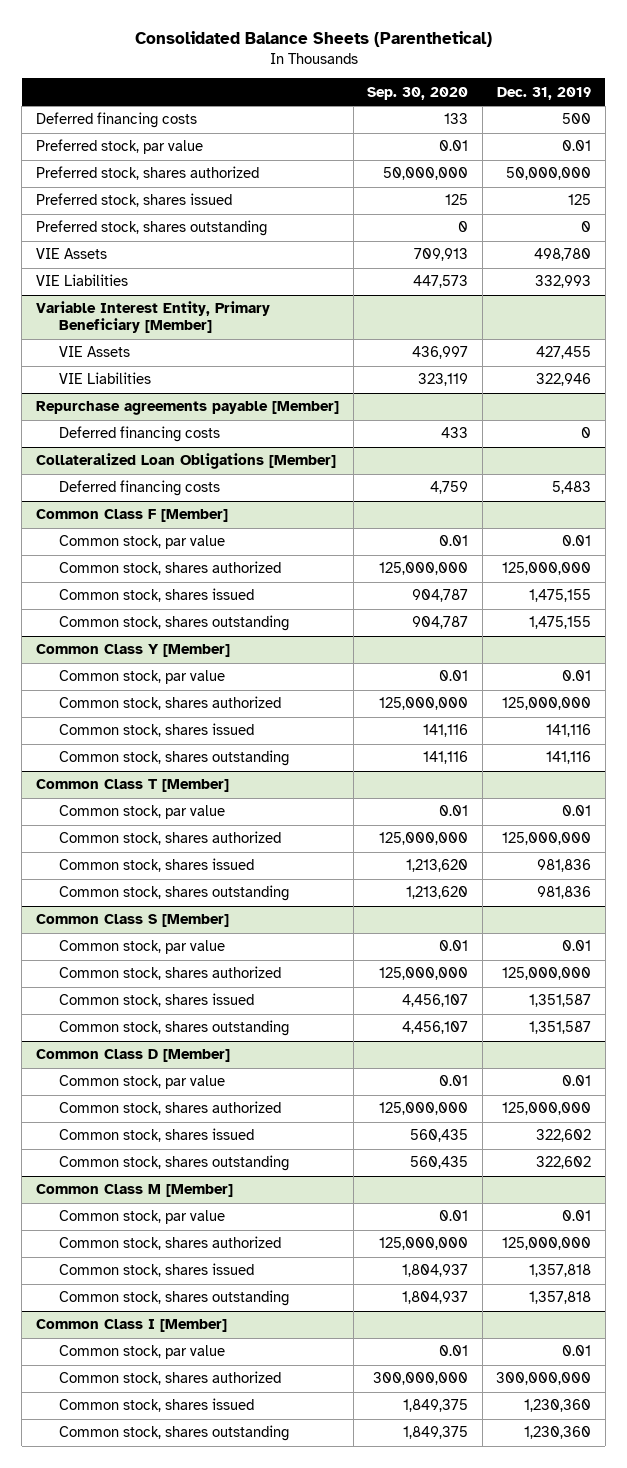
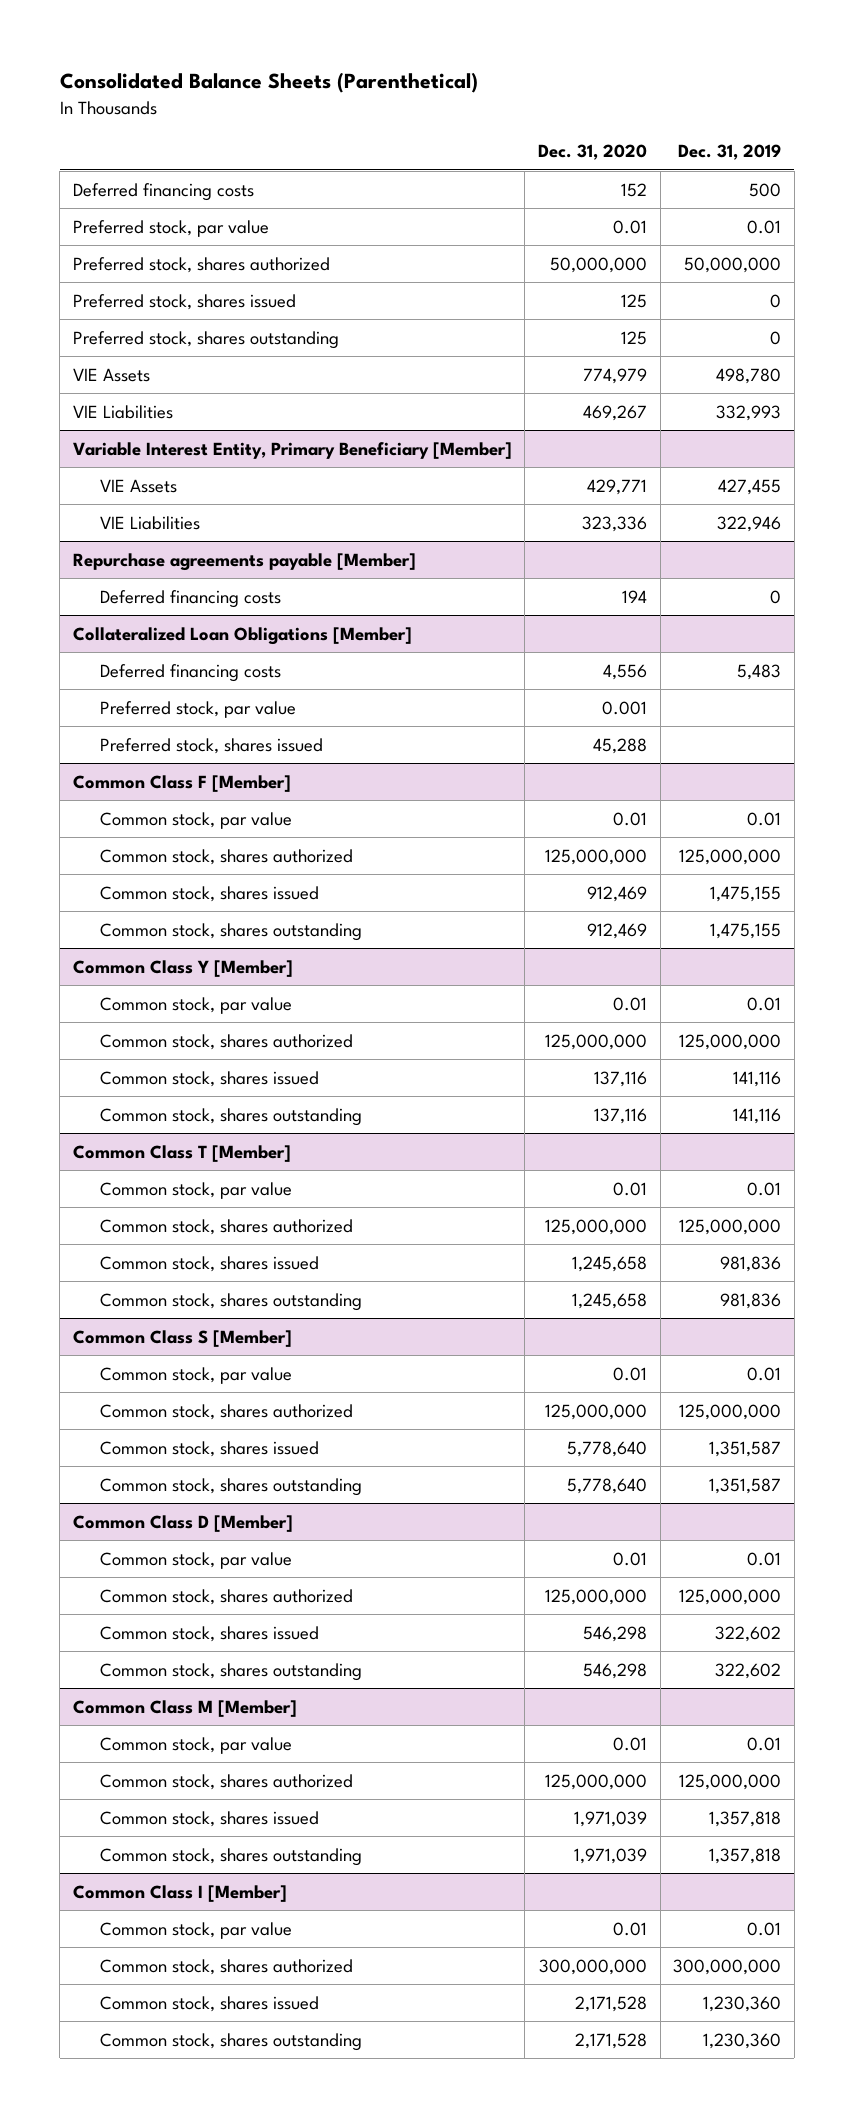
- | Sep. 30, 2020 | Dec. 31, 2019
+ | Dec. 31, 2020 | Dec. 31, 2019
- Preferred stock, shares issued | 125 | 125
+ Preferred stock, shares issued | 125 | 0
@ Collateralized Loan Obligations [Member]
+ Preferred stock, par value | 0.001 |
+ Preferred stock, shares issued | 45,288 |

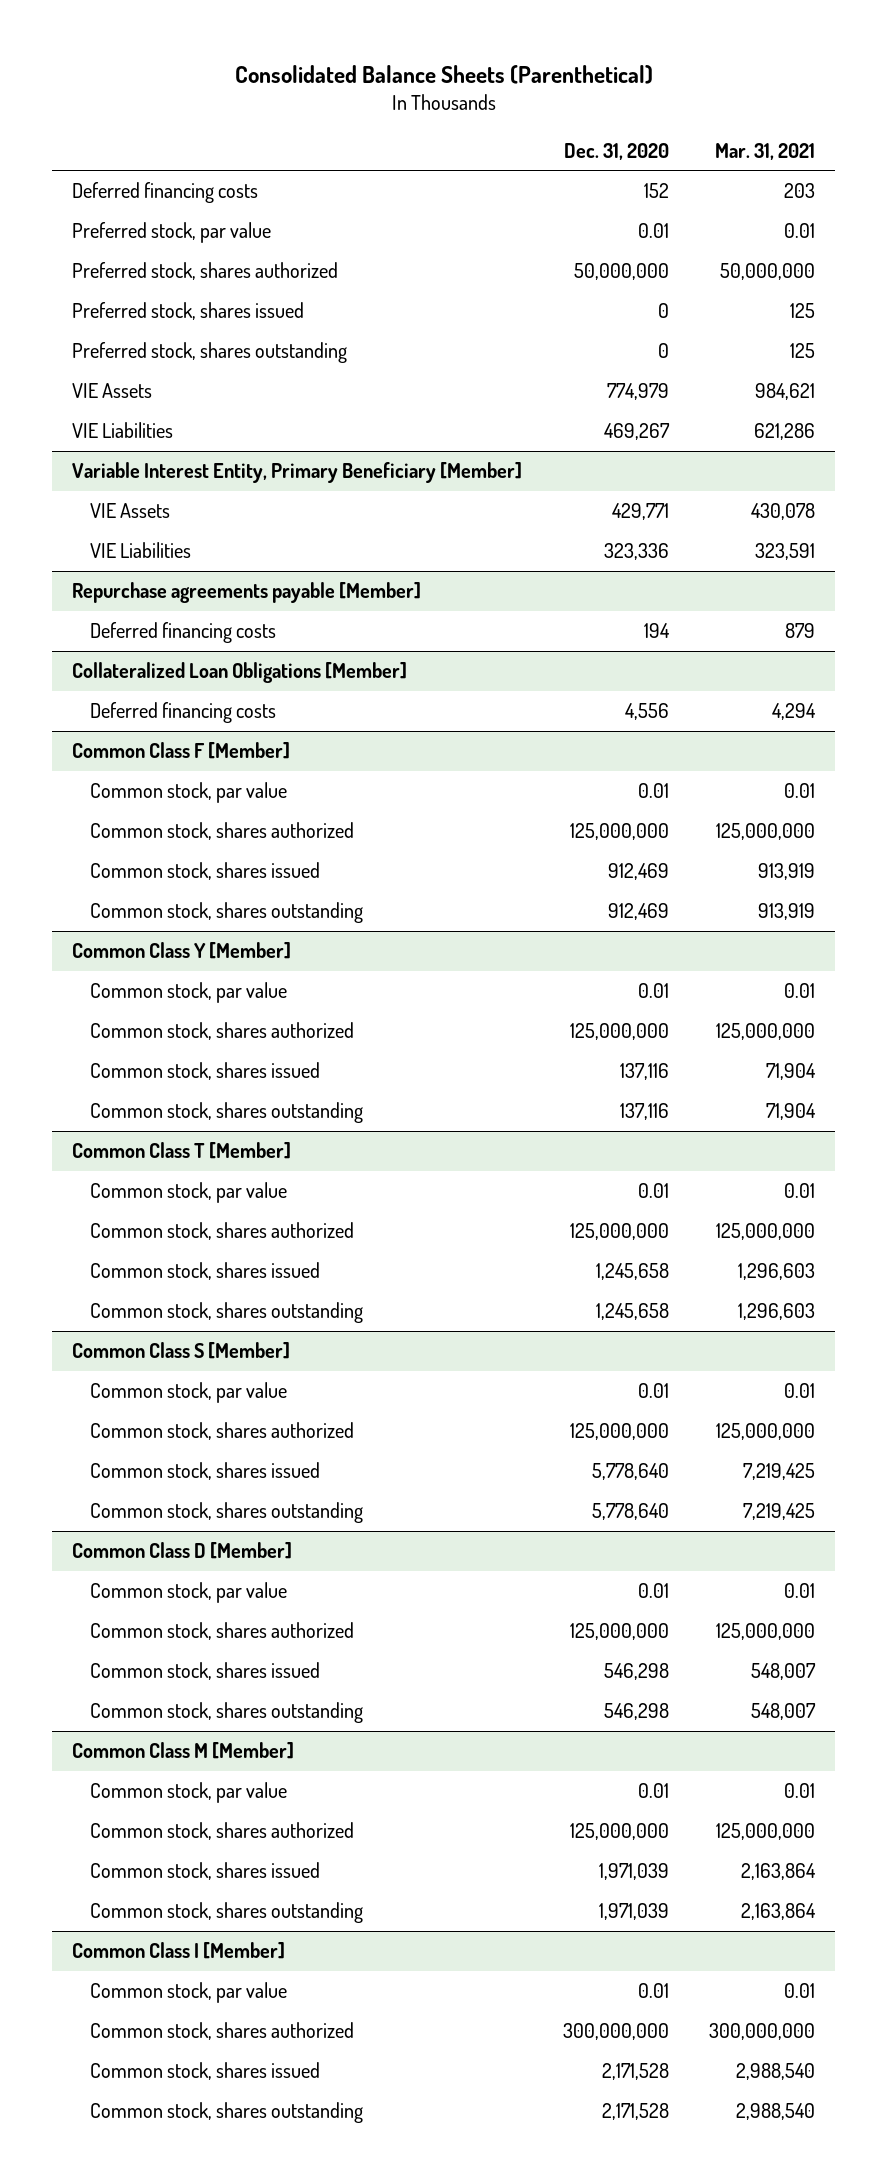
- | Dec. 31, 2020 | Dec. 31, 2019
+ | Dec. 31, 2020 | Mar. 31, 2021
- Preferred stock, shares issued | 125 | 0
- Preferred stock, shares outstanding | 125 | 0
+ Preferred stock, shares issued | 0 | 125
+ Preferred stock, shares outstanding | 0 | 125
@ Collateralized Loan Obligations [Member]
- Preferred stock, par value | 0.001 |
- Preferred stock, shares issued | 45,288 |

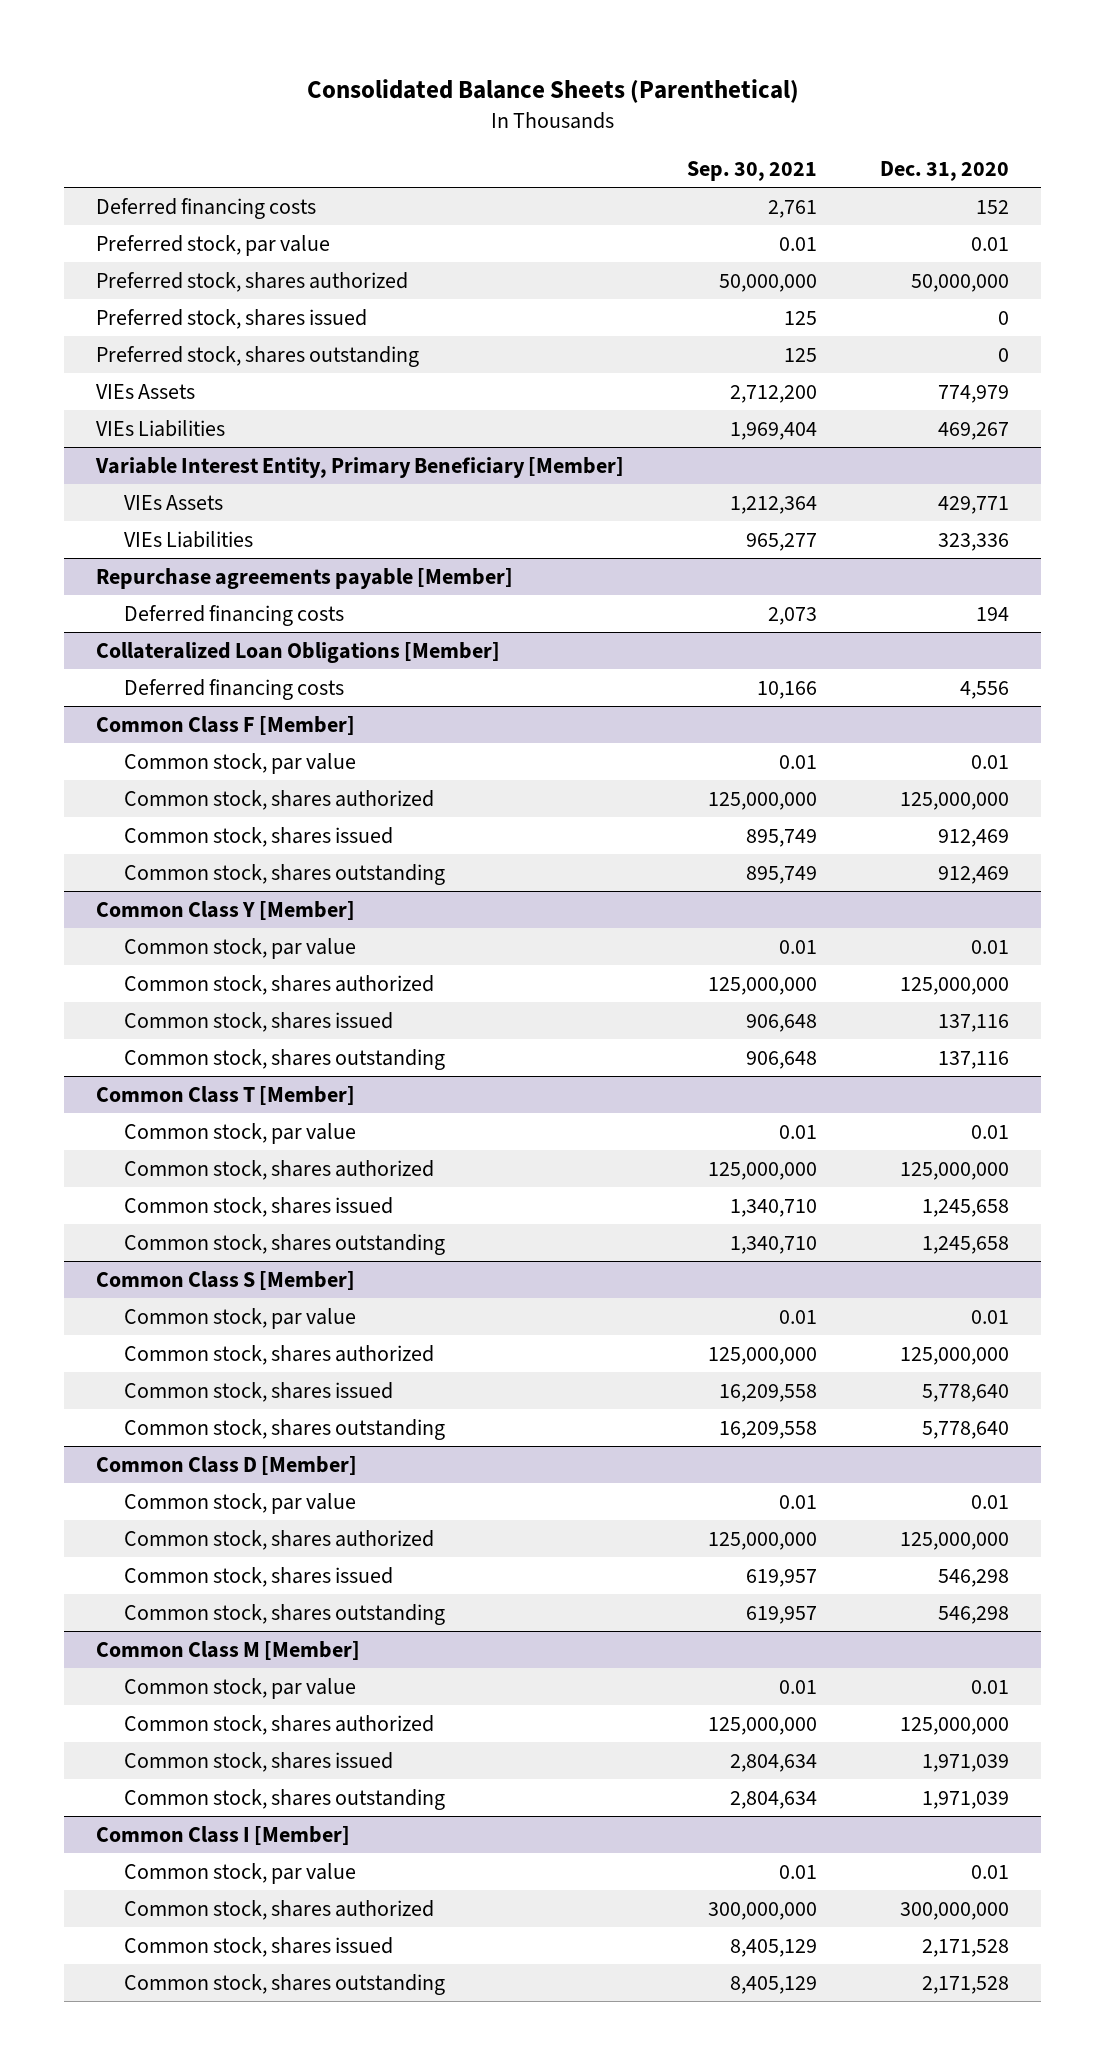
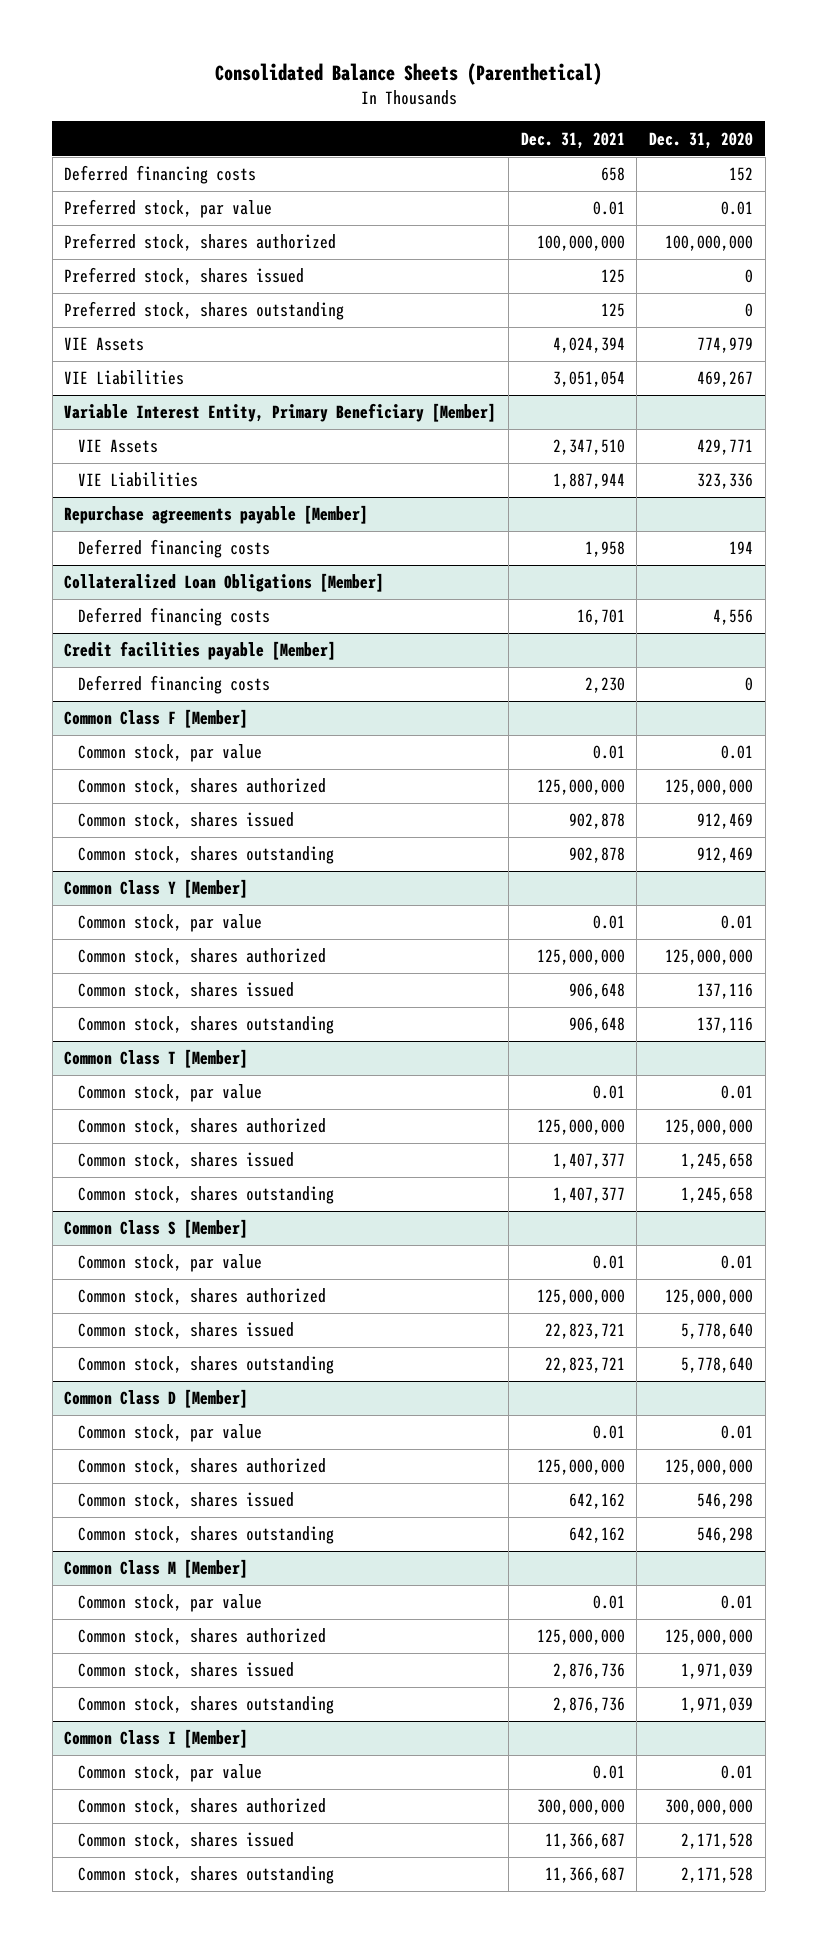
- | Sep. 30, 2021 | Dec. 31, 2020
+ | Dec. 31, 2021 | Dec. 31, 2020
- Preferred stock, shares authorized | 50,000,000 | 50,000,000
+ Preferred stock, shares authorized | 100,000,000 | 100,000,000
- VIEs Assets | 2,712,200 | 774,979
- VIEs Liabilities | 1,969,404 | 469,267
+ VIE Assets | 4,024,394 | 774,979
+ VIE Liabilities | 3,051,054 | 469,267
@ Variable Interest Entity, Primary Beneficiary [Member]
- VIEs Assets | 1,212,364 | 429,771
- VIEs Liabilities | 965,277 | 323,336
+ VIE Assets | 2,347,510 | 429,771
+ VIE Liabilities | 1,887,944 | 323,336
+ Credit facilities payable [Member]
+ Deferred financing costs | 2,230 | 0

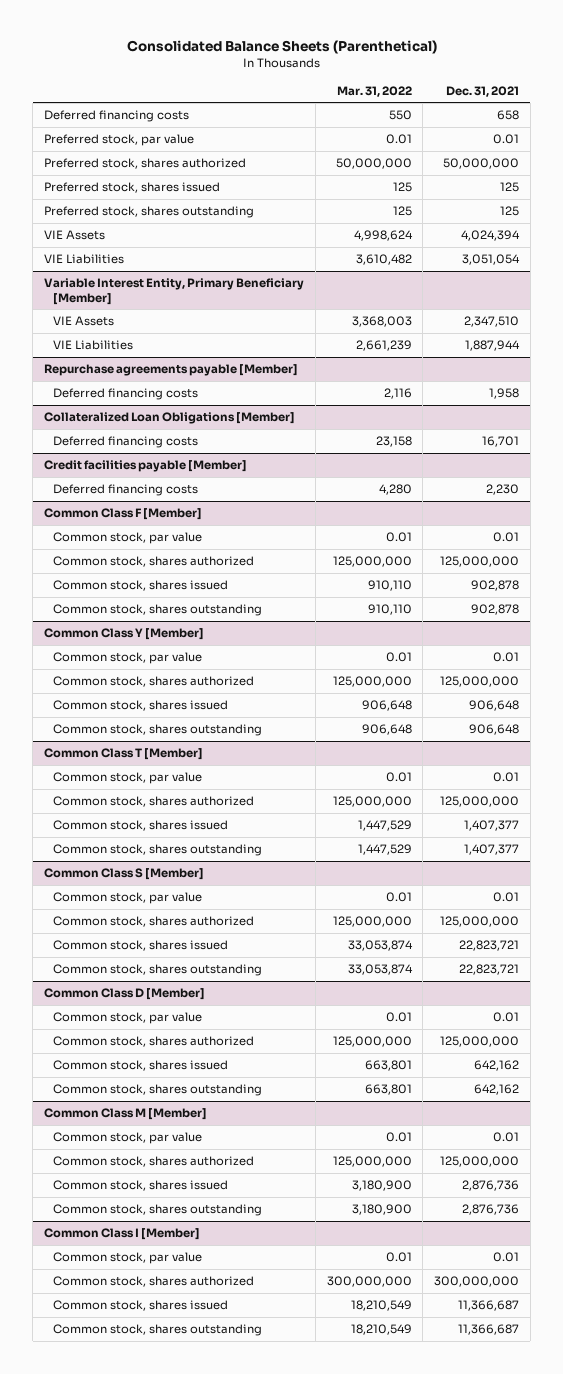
- | Dec. 31, 2021 | Dec. 31, 2020
+ | Mar. 31, 2022 | Dec. 31, 2021
- Preferred stock, shares authorized | 100,000,000 | 100,000,000
+ Preferred stock, shares authorized | 50,000,000 | 50,000,000

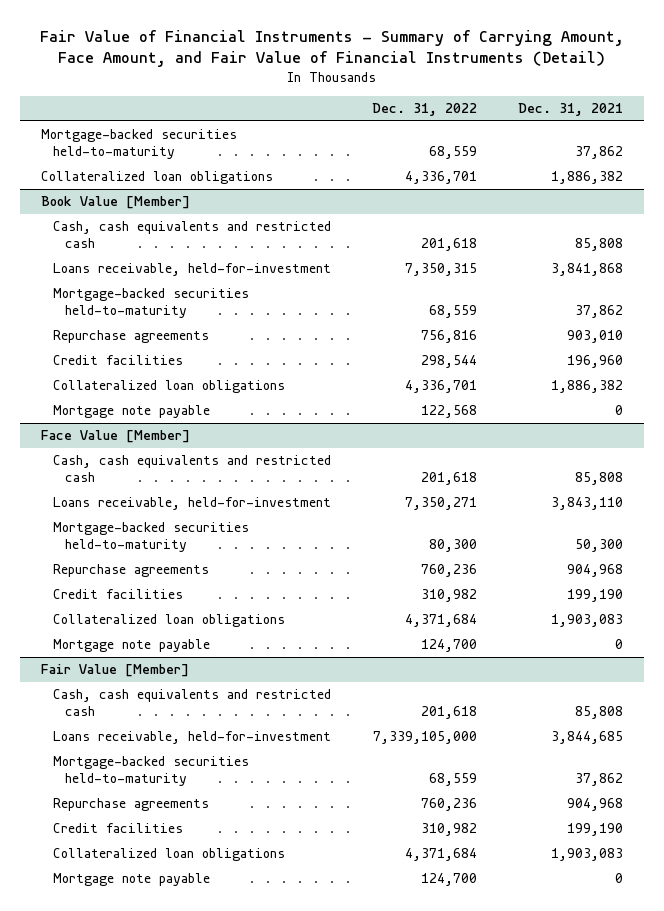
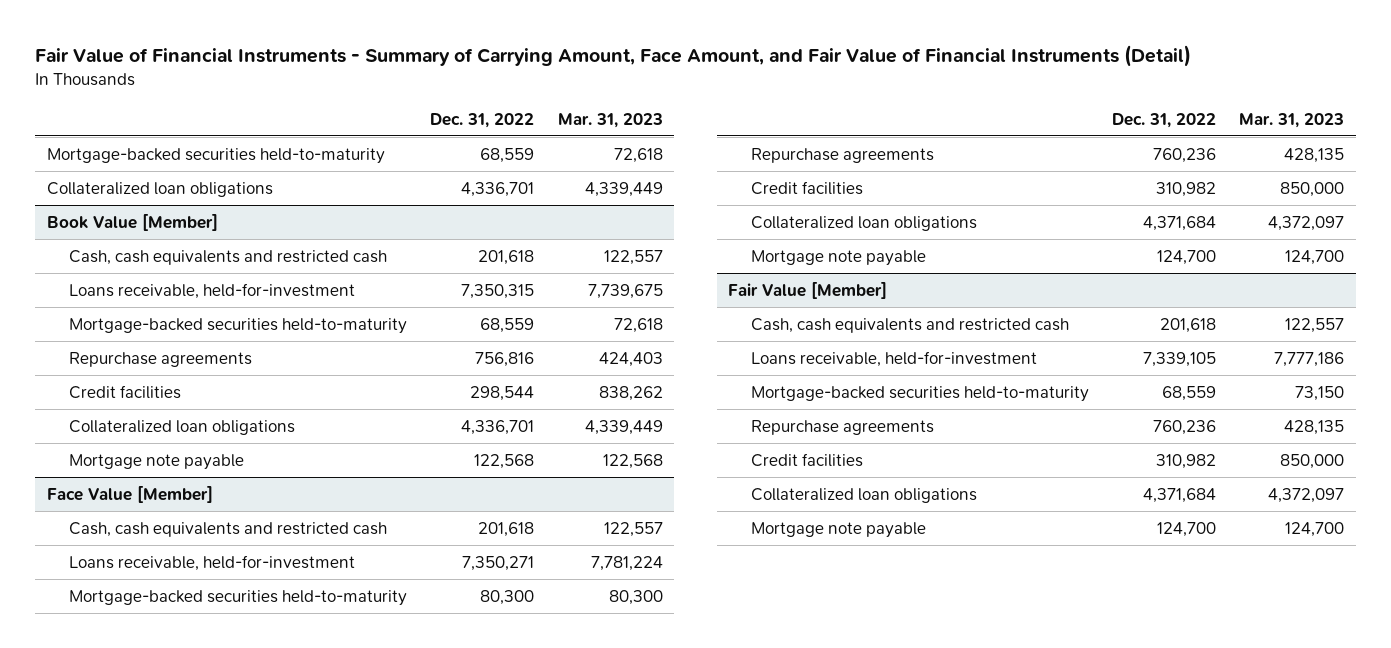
- | Dec. 31, 2022 | Dec. 31, 2021
+ | Dec. 31, 2022 | Mar. 31, 2023
@ Fair Value [Member]
- Loans receivable, held-for-investment | 7,339,105,000 | 3,844,685
+ Loans receivable, held-for-investment | 7,339,105 | 7,777,186

